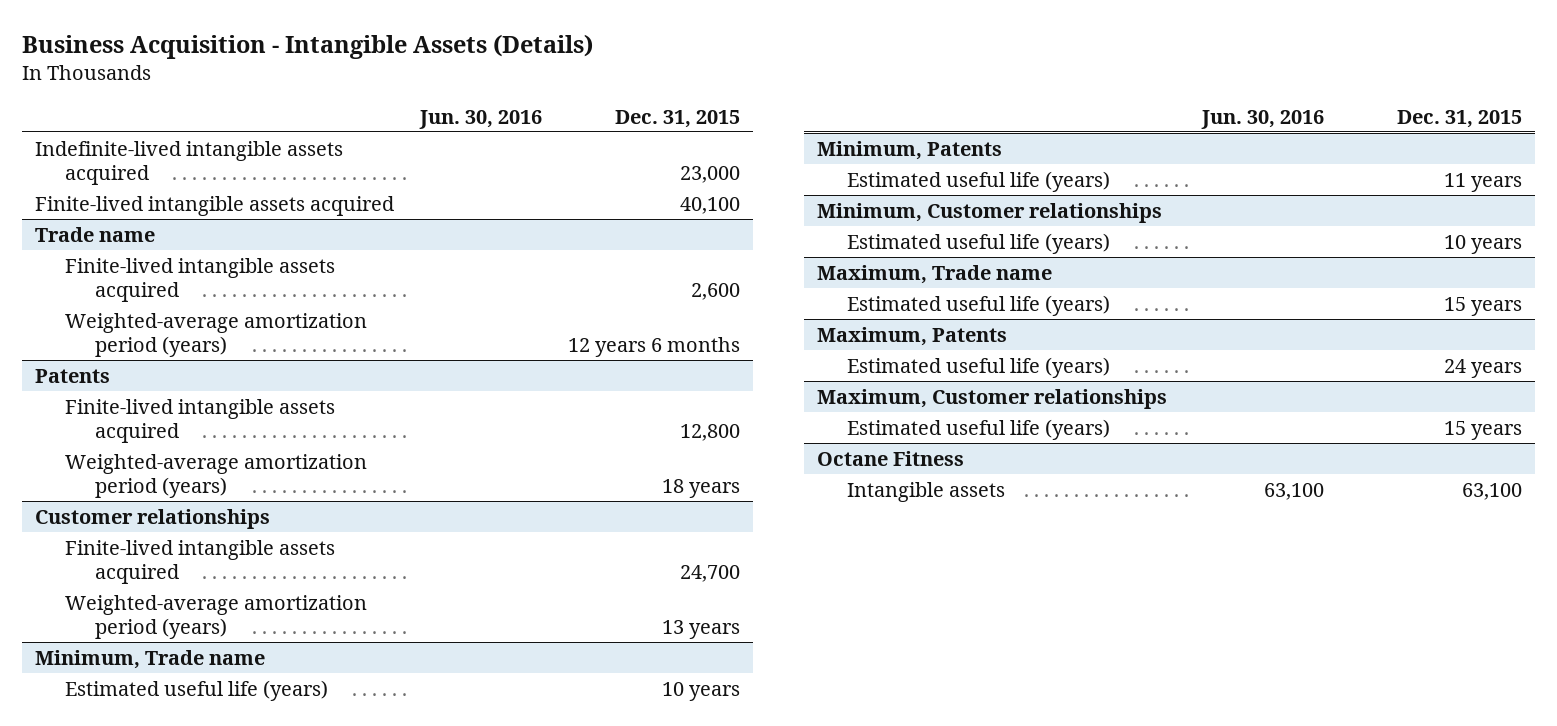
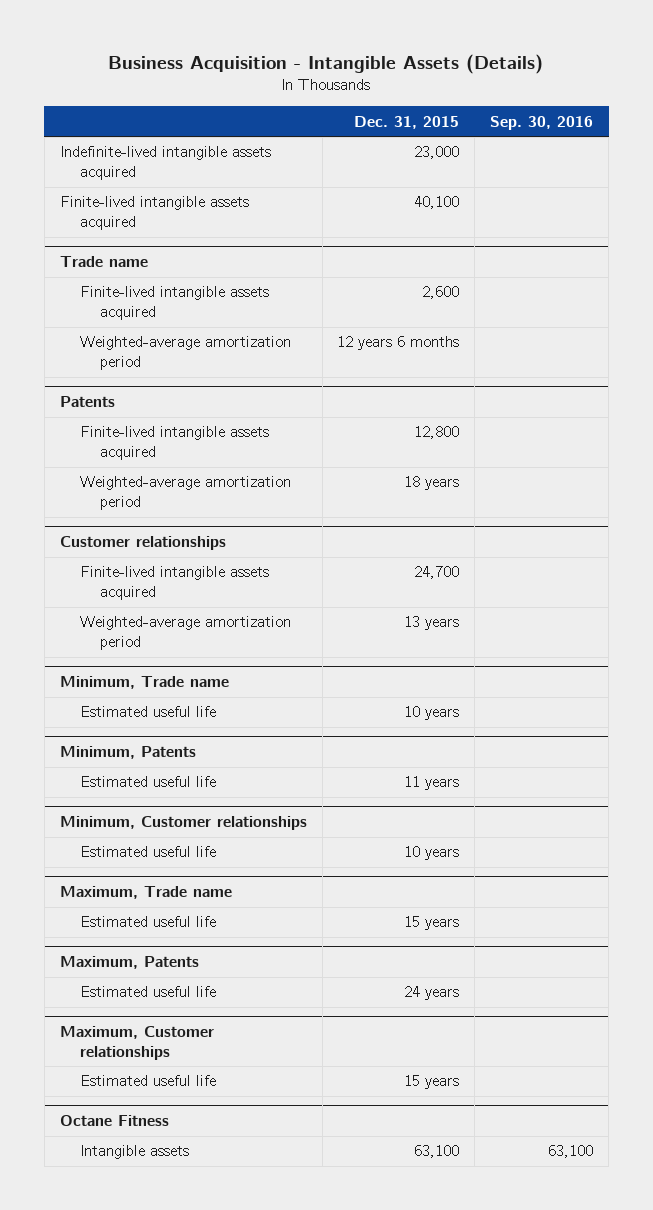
- | Jun. 30, 2016 | Dec. 31, 2015
+ | Dec. 31, 2015 | Sep. 30, 2016
@ Trade name
- Weighted-average amortization period (years) | | 12 years 6 months
+ Weighted-average amortization period | 12 years 6 months |
@ Patents
- Weighted-average amortization period (years) | | 18 years
+ Weighted-average amortization period | 18 years |
@ Customer relationships
- Weighted-average amortization period (years) | | 13 years
+ Weighted-average amortization period | 13 years |
@ Minimum, Trade name
- Estimated useful life (years) | | 10 years
+ Estimated useful life | 10 years |
@ Minimum, Patents
- Estimated useful life (years) | | 11 years
+ Estimated useful life | 11 years |
@ Minimum, Customer relationships
- Estimated useful life (years) | | 10 years
+ Estimated useful life | 10 years |
@ Maximum, Trade name
- Estimated useful life (years) | | 15 years
+ Estimated useful life | 15 years |
@ Maximum, Patents
- Estimated useful life (years) | | 24 years
+ Estimated useful life | 24 years |
@ Maximum, Customer relationships
- Estimated useful life (years) | | 15 years
+ Estimated useful life | 15 years |

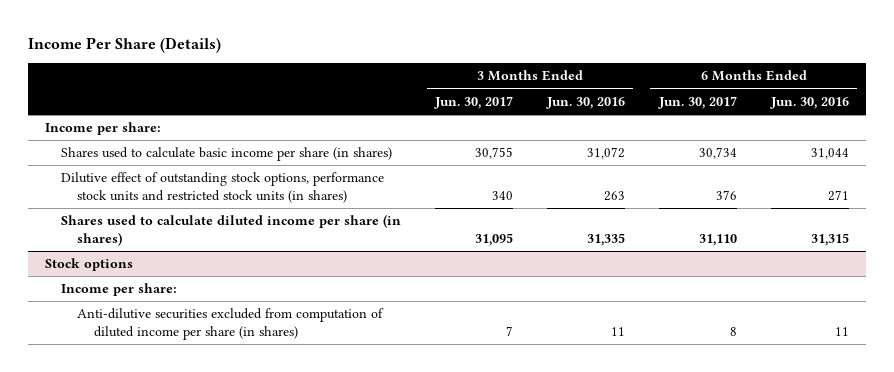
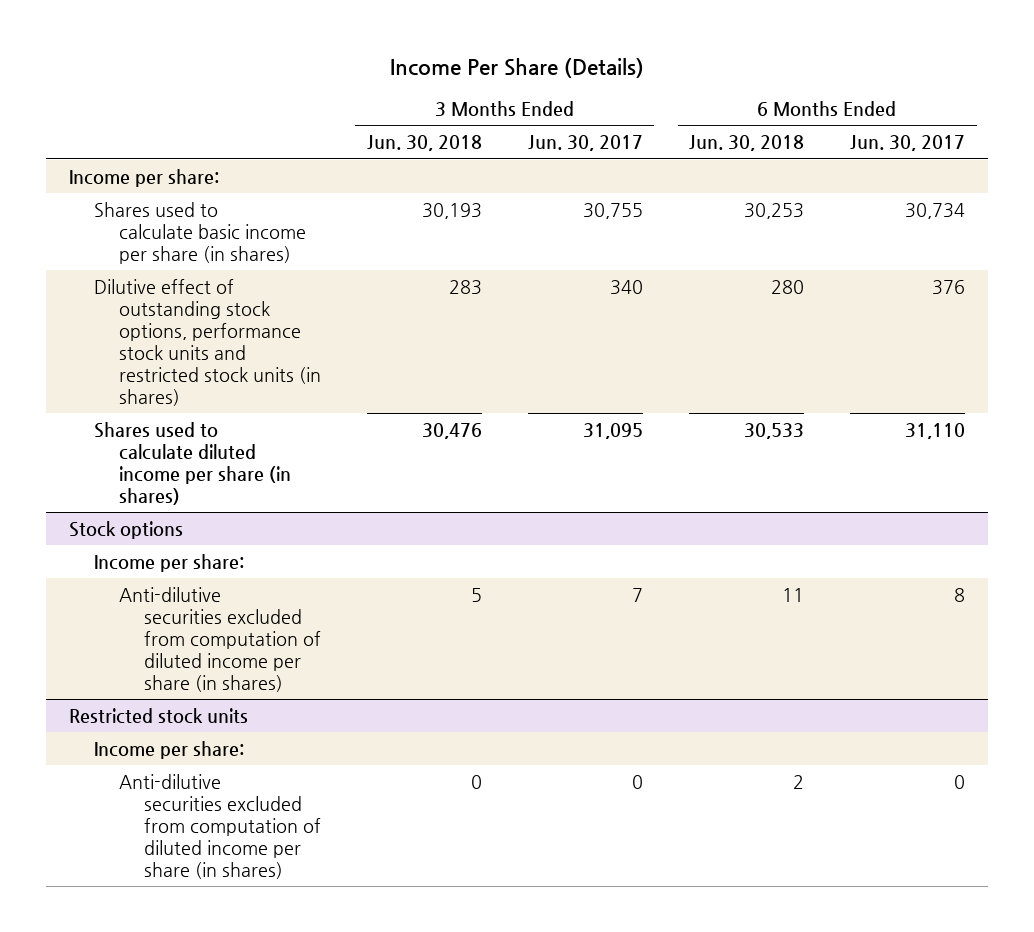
- | 3 Months Ended Jun. 30, 2017 | 3 Months Ended Jun. 30, 2016 | 6 Months Ended Jun. 30, 2017 | 6 Months Ended Jun. 30, 2016
+ | 3 Months Ended Jun. 30, 2018 | 3 Months Ended Jun. 30, 2017 | 6 Months Ended Jun. 30, 2018 | 6 Months Ended Jun. 30, 2017
+ Restricted stock units
+ Income per share:
+ Anti-dilutive securities excluded from computation of diluted income per share (in shares) | 0 | 0 | 2 | 0

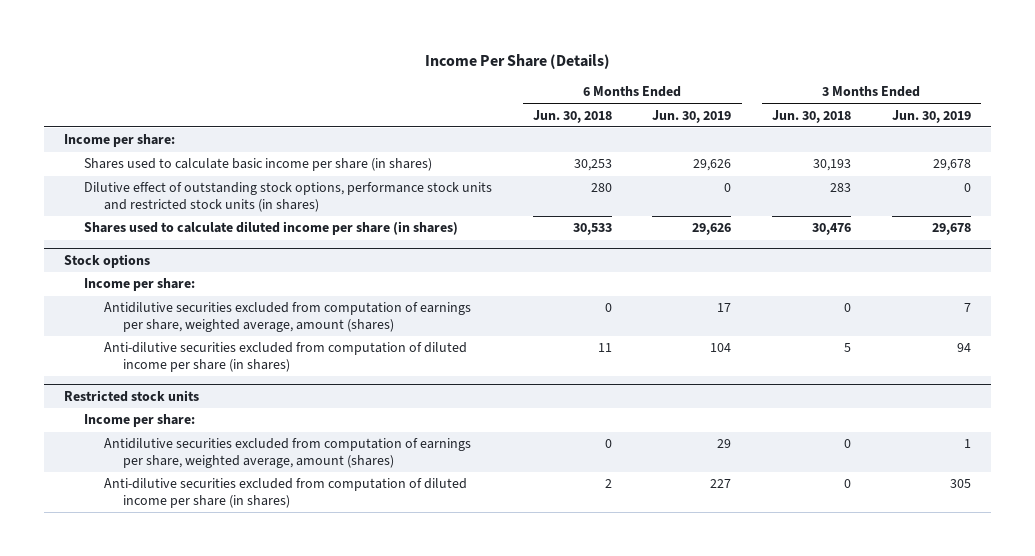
- | 3 Months Ended Jun. 30, 2018 | 3 Months Ended Jun. 30, 2017 | 6 Months Ended Jun. 30, 2018 | 6 Months Ended Jun. 30, 2017
+ | 6 Months Ended Jun. 30, 2018 | 6 Months Ended Jun. 30, 2019 | 3 Months Ended Jun. 30, 2018 | 3 Months Ended Jun. 30, 2019
@ Stock options
+ Antidilutive securities excluded from computation of earnings per share, weighted average, amount (shares) | 0 | 17 | 0 | 7
@ Restricted stock units
+ Antidilutive securities excluded from computation of earnings per share, weighted average, amount (shares) | 0 | 29 | 0 | 1

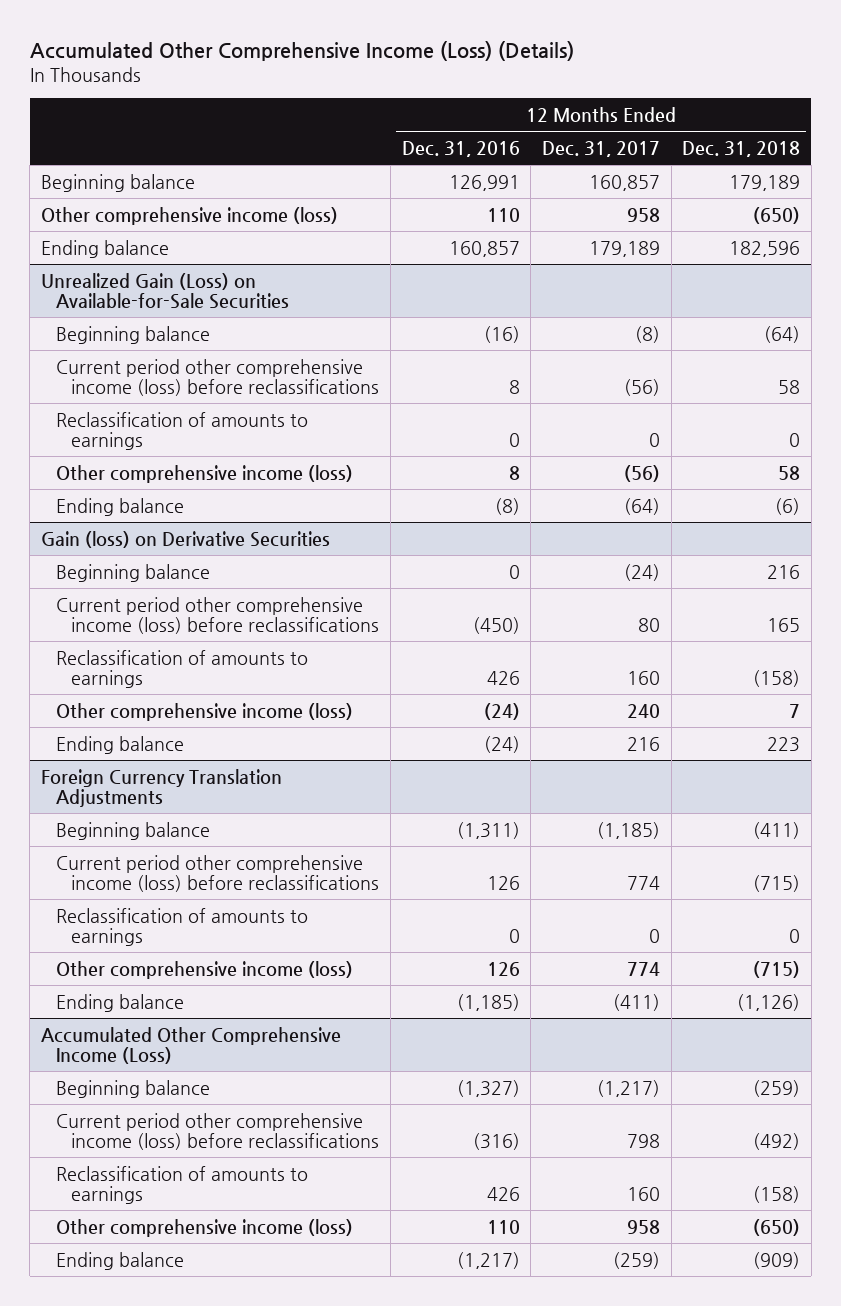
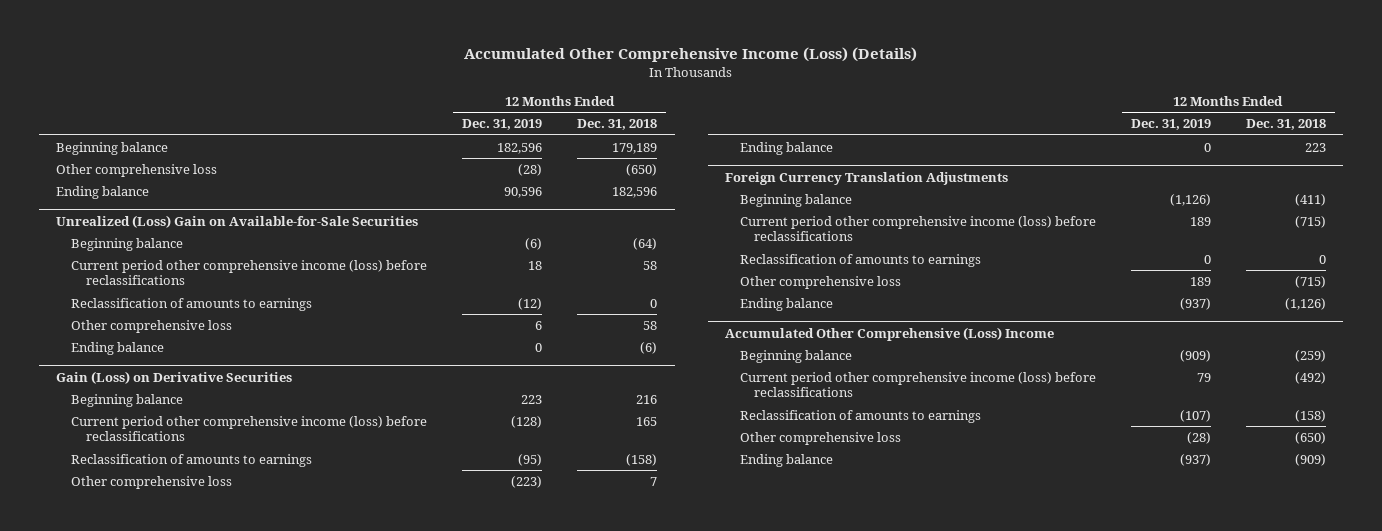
- | 12 Months Ended Dec. 31, 2016 | 12 Months Ended Dec. 31, 2017 | 12 Months Ended Dec. 31, 2018
+ | 12 Months Ended Dec. 31, 2019 | 12 Months Ended Dec. 31, 2018
- Other comprehensive income (loss) | 110 | 958 | (650)
+ Other comprehensive loss | (28) | (650)
- Unrealized Gain (Loss) on Available-for-Sale Securities
+ Unrealized (Loss) Gain on Available-for-Sale Securities
- Other comprehensive income (loss) | 8 | (56) | 58
+ Other comprehensive loss | 6 | 58
- Gain (loss) on Derivative Securities
+ Gain (Loss) on Derivative Securities
- Other comprehensive income (loss) | (24) | 240 | 7
+ Other comprehensive loss | (223) | 7
@ Foreign Currency Translation Adjustments
- Other comprehensive income (loss) | 126 | 774 | (715)
+ Other comprehensive loss | 189 | (715)
- Accumulated Other Comprehensive Income (Loss)
+ Accumulated Other Comprehensive (Loss) Income
- Other comprehensive income (loss) | 110 | 958 | (650)
+ Other comprehensive loss | (28) | (650)

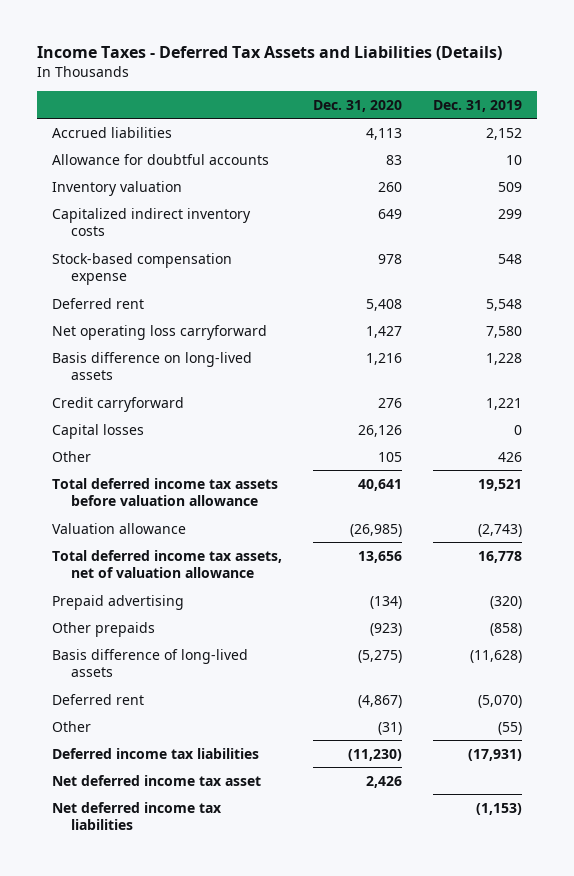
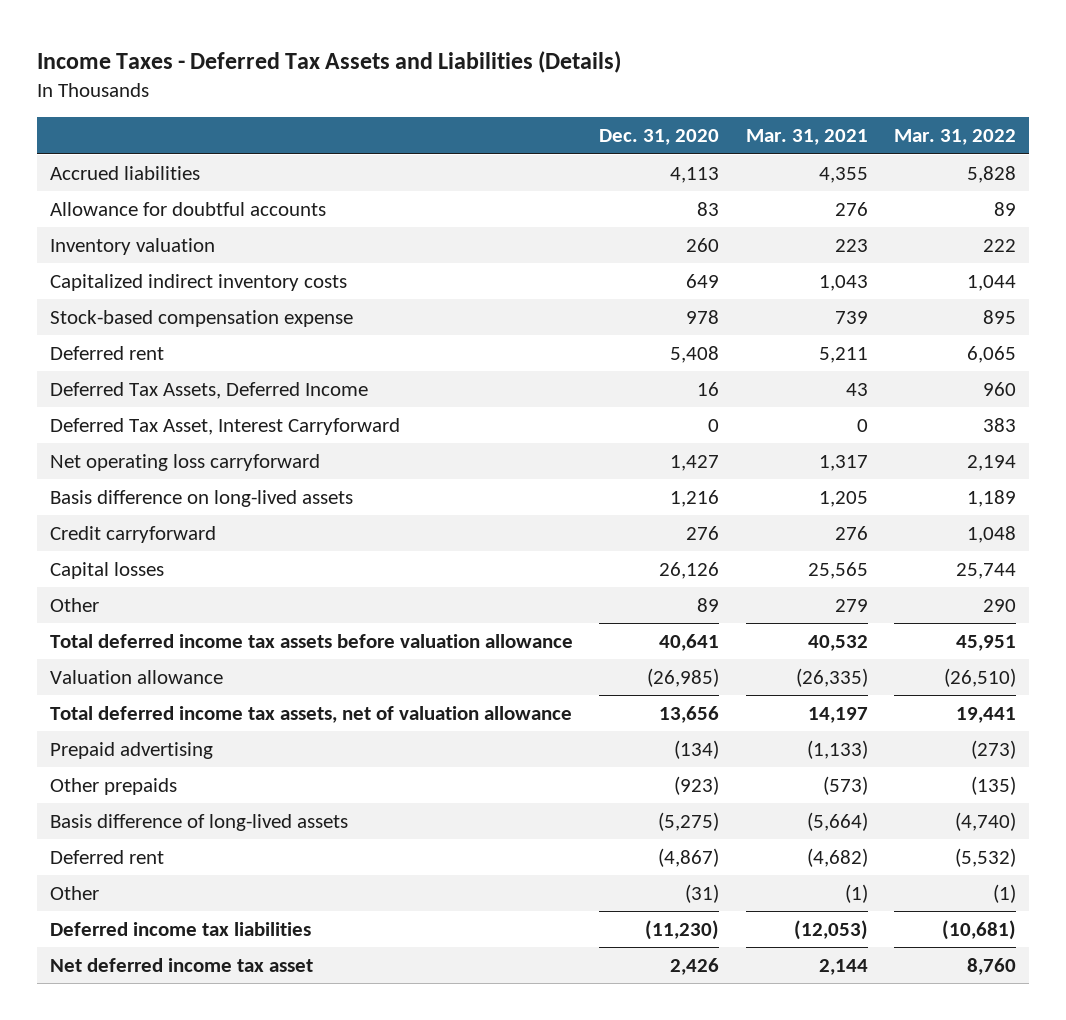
- | Dec. 31, 2020 | Dec. 31, 2019
+ | Dec. 31, 2020 | Mar. 31, 2021 | Mar. 31, 2022
+ Deferred Tax Assets, Deferred Income | 16 | 43 | 960
+ Deferred Tax Asset, Interest Carryforward | 0 | 0 | 383
- Other | 105 | 426
+ Other | 89 | 279 | 290
- Net deferred income tax liabilities | | (1,153)

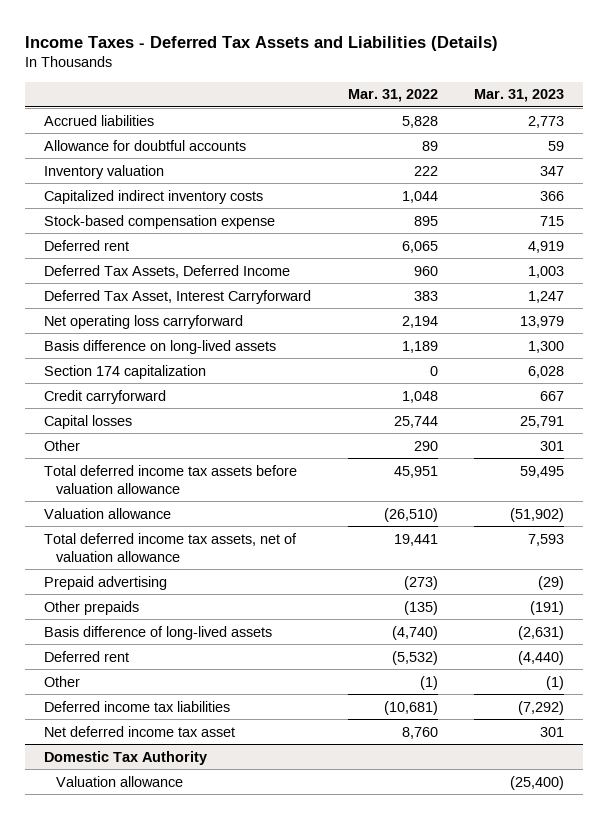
- | Dec. 31, 2020 | Mar. 31, 2021 | Mar. 31, 2022
+ | Mar. 31, 2022 | Mar. 31, 2023
+ Section 174 capitalization | 0 | 6,028
+ Domestic Tax Authority
+ Valuation allowance | | (25,400)

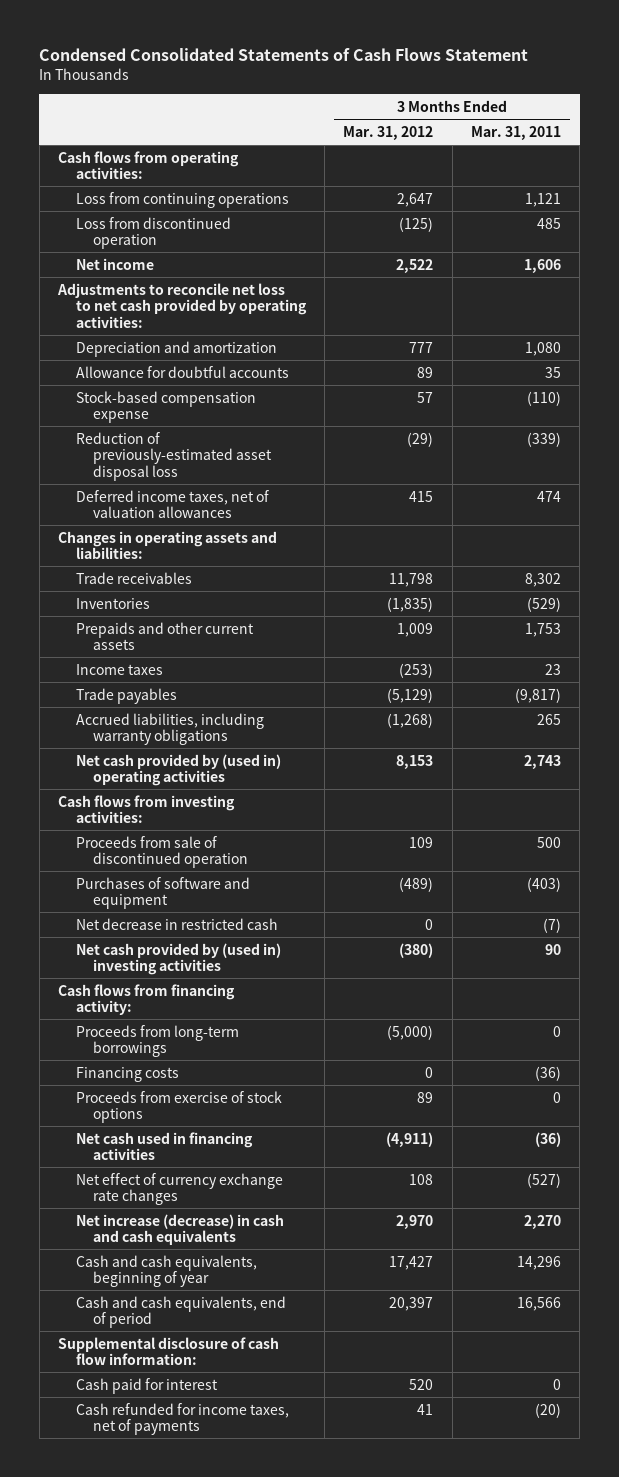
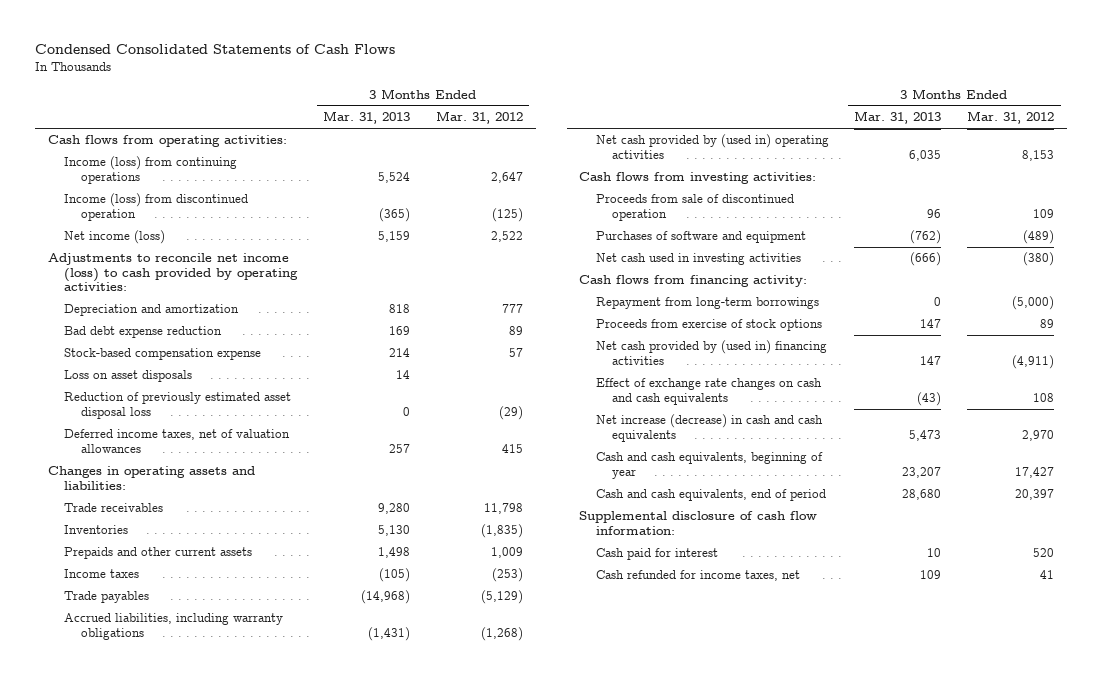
- Condensed Consolidated Statements of Cash Flows Statement
+ Condensed Consolidated Statements of Cash Flows
- | 3 Months Ended Mar. 31, 2012 | 3 Months Ended Mar. 31, 2011
+ | 3 Months Ended Mar. 31, 2013 | 3 Months Ended Mar. 31, 2012
- Loss from continuing operations | 2,647 | 1,121
- Loss from discontinued operation | (125) | 485
- Net income | 2,522 | 1,606
- Adjustments to reconcile net loss to net cash provided by operating activities:
+ Income (loss) from continuing operations | 5,524 | 2,647
+ Income (loss) from discontinued operation | (365) | (125)
+ Net income (loss) | 5,159 | 2,522
+ Adjustments to reconcile net income (loss) to cash provided by operating activities:
- Allowance for doubtful accounts | 89 | 35
+ Bad debt expense reduction | 169 | 89
- Reduction of previously-estimated asset disposal loss | (29) | (339)
+ Loss on asset disposals | 14 |
+ Reduction of previously estimated asset disposal loss | 0 | (29)
- Net decrease in restricted cash | 0 | (7)
- Net cash provided by (used in) investing activities | (380) | 90
+ Net cash used in investing activities | (666) | (380)
- Proceeds from long-term borrowings | (5,000) | 0
- Financing costs | 0 | (36)
+ Repayment from long-term borrowings | 0 | (5,000)
- Net cash used in financing activities | (4,911) | (36)
- Net effect of currency exchange rate changes | 108 | (527)
+ Net cash provided by (used in) financing activities | 147 | (4,911)
+ Effect of exchange rate changes on cash and cash equivalents | (43) | 108
- Cash refunded for income taxes, net of payments | 41 | (20)
+ Cash refunded for income taxes, net | 109 | 41

